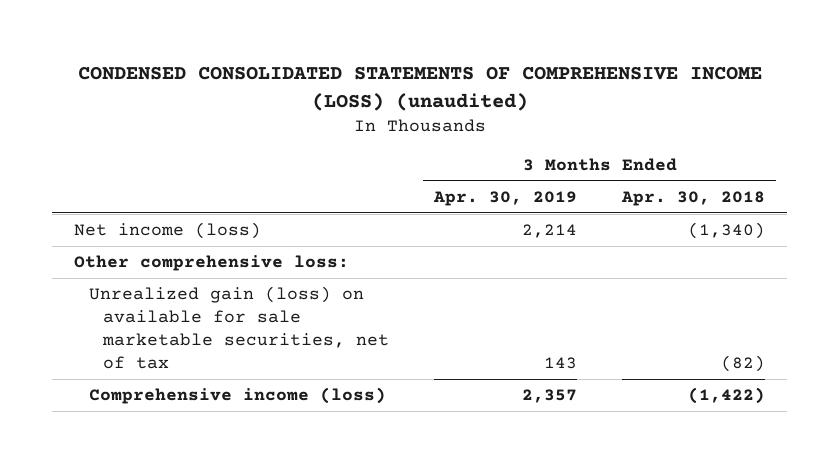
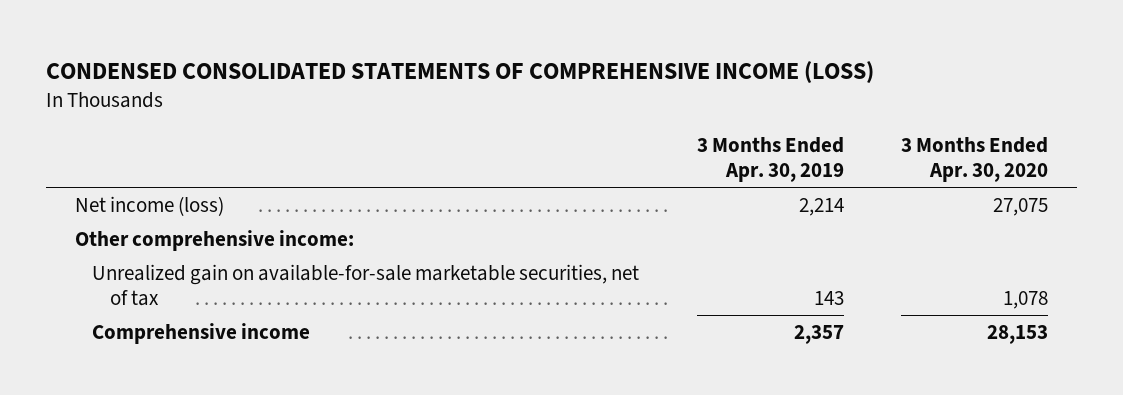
- CONDENSED CONSOLIDATED STATEMENTS OF COMPREHENSIVE INCOME (LOSS) (unaudited)
+ CONDENSED CONSOLIDATED STATEMENTS OF COMPREHENSIVE INCOME (LOSS)
- | 3 Months Ended Apr. 30, 2019 | 3 Months Ended Apr. 30, 2018
+ | 3 Months Ended Apr. 30, 2019 | 3 Months Ended Apr. 30, 2020
- Other comprehensive loss:
- Unrealized gain (loss) on available for sale marketable securities, net of tax | 143 | (82)
- Comprehensive income (loss) | 2,357 | (1,422)
+ Other comprehensive income:
+ Unrealized gain on available-for-sale marketable securities, net of tax | 143 | 1,078
+ Comprehensive income | 2,357 | 28,153

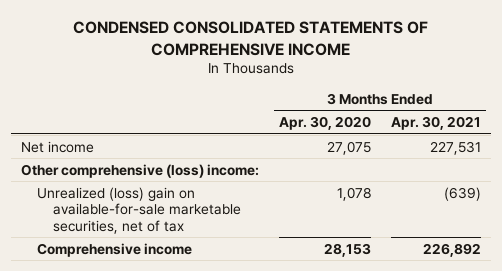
- CONDENSED CONSOLIDATED STATEMENTS OF COMPREHENSIVE INCOME (LOSS)
+ CONDENSED CONSOLIDATED STATEMENTS OF COMPREHENSIVE INCOME
- | 3 Months Ended Apr. 30, 2019 | 3 Months Ended Apr. 30, 2020
+ | 3 Months Ended Apr. 30, 2020 | 3 Months Ended Apr. 30, 2021
- Net income (loss) | 2,214 | 27,075
- Other comprehensive income:
- Unrealized gain on available-for-sale marketable securities, net of tax | 143 | 1,078
+ Net income | 27,075 | 227,531
+ Other comprehensive (loss) income:
+ Unrealized (loss) gain on available-for-sale marketable securities, net of tax | 1,078 | (639)

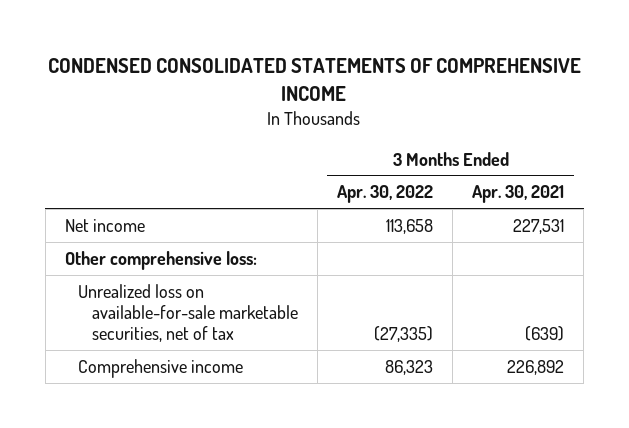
- | 3 Months Ended Apr. 30, 2020 | 3 Months Ended Apr. 30, 2021
+ | 3 Months Ended Apr. 30, 2022 | 3 Months Ended Apr. 30, 2021
- Other comprehensive (loss) income:
- Unrealized (loss) gain on available-for-sale marketable securities, net of tax | 1,078 | (639)
+ Other comprehensive loss:
+ Unrealized loss on available-for-sale marketable securities, net of tax | (27,335) | (639)

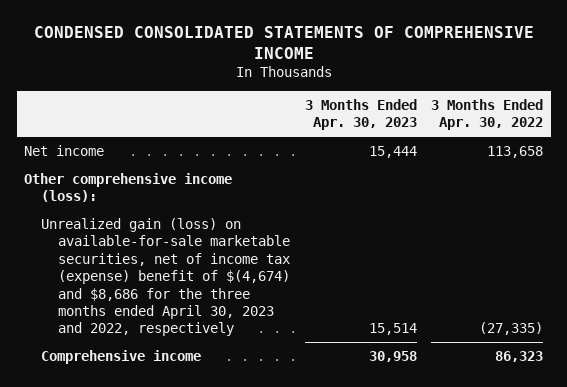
- | 3 Months Ended Apr. 30, 2022 | 3 Months Ended Apr. 30, 2021
+ | 3 Months Ended Apr. 30, 2023 | 3 Months Ended Apr. 30, 2022
- Other comprehensive loss:
- Unrealized loss on available-for-sale marketable securities, net of tax | (27,335) | (639)
+ Other comprehensive income (loss):
+ Unrealized gain (loss) on available-for-sale marketable securities, net of income tax (expense) benefit of $(4,674) and $8,686 for the three months ended April 30, 2023 and 2022, respectively | 15,514 | (27,335)

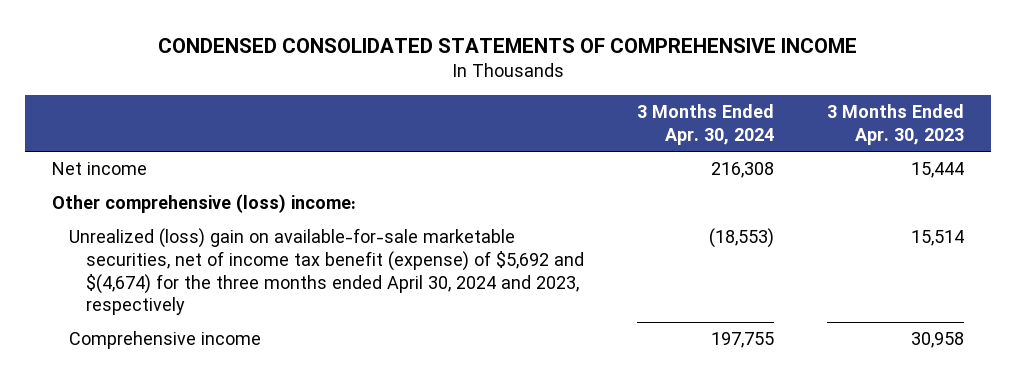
- | 3 Months Ended Apr. 30, 2023 | 3 Months Ended Apr. 30, 2022
+ | 3 Months Ended Apr. 30, 2024 | 3 Months Ended Apr. 30, 2023
- Other comprehensive income (loss):
- Unrealized gain (loss) on available-for-sale marketable securities, net of income tax (expense) benefit of $(4,674) and $8,686 for the three months ended April 30, 2023 and 2022, respectively | 15,514 | (27,335)
+ Other comprehensive (loss) income:
+ Unrealized (loss) gain on available-for-sale marketable securities, net of income tax benefit (expense) of $5,692 and $(4,674) for the three months ended April 30, 2024 and 2023, respectively | (18,553) | 15,514

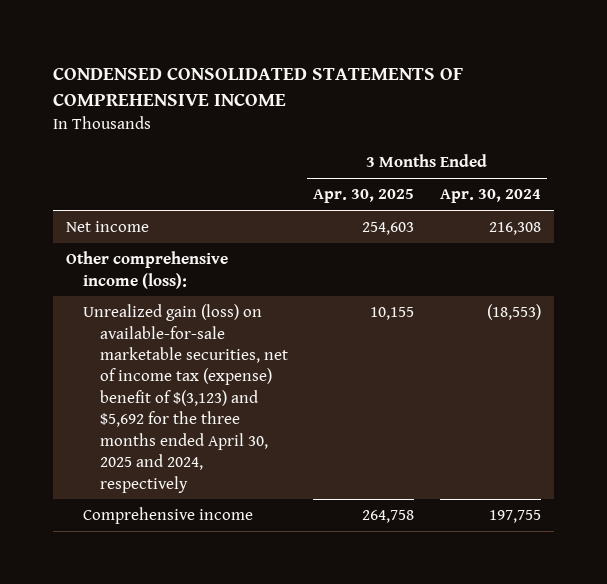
- | 3 Months Ended Apr. 30, 2024 | 3 Months Ended Apr. 30, 2023
+ | 3 Months Ended Apr. 30, 2025 | 3 Months Ended Apr. 30, 2024
- Other comprehensive (loss) income:
- Unrealized (loss) gain on available-for-sale marketable securities, net of income tax benefit (expense) of $5,692 and $(4,674) for the three months ended April 30, 2024 and 2023, respectively | (18,553) | 15,514
+ Other comprehensive income (loss):
+ Unrealized gain (loss) on available-for-sale marketable securities, net of income tax (expense) benefit of $(3,123) and $5,692 for the three months ended April 30, 2025 and 2024, respectively | 10,155 | (18,553)

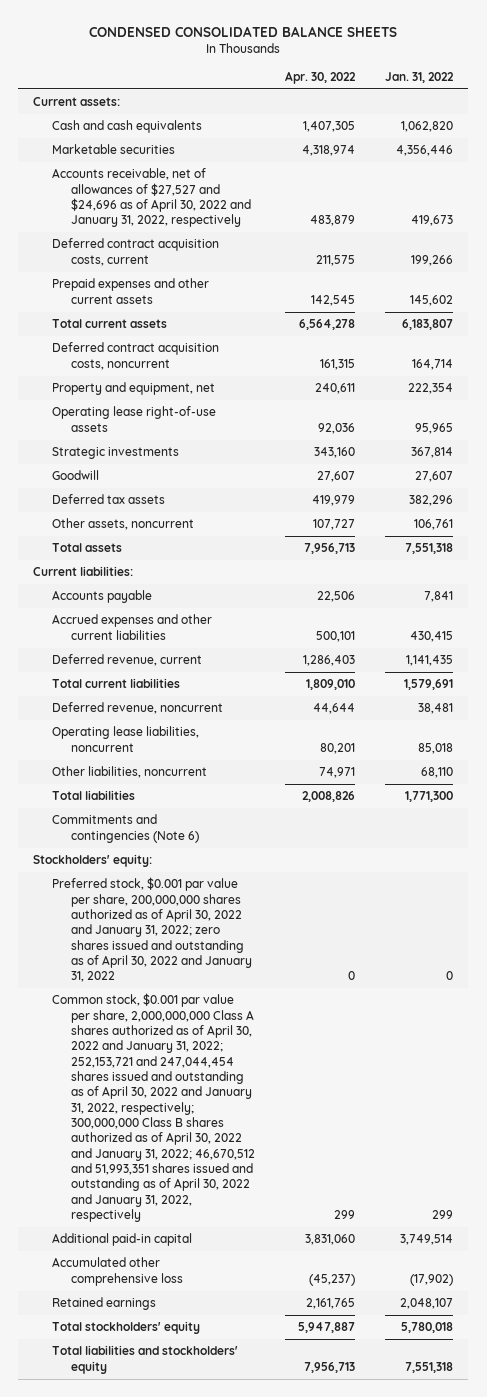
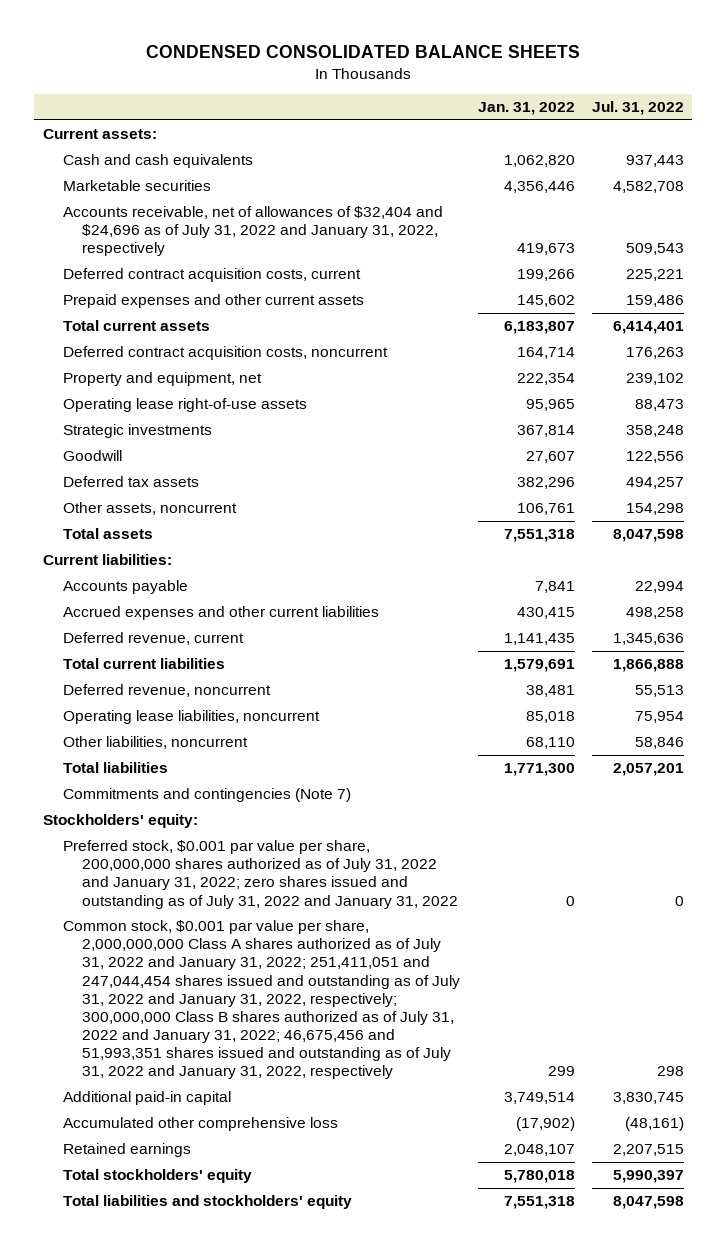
- | Apr. 30, 2022 | Jan. 31, 2022
+ | Jan. 31, 2022 | Jul. 31, 2022
- Accounts receivable, net of allowances of $27,527 and $24,696 as of April 30, 2022 and January 31, 2022, respectively | 483,879 | 419,673
+ Accounts receivable, net of allowances of $32,404 and $24,696 as of July 31, 2022 and January 31, 2022, respectively | 419,673 | 509,543
- Commitments and contingencies (Note 6)
+ Commitments and contingencies (Note 7)
- Preferred stock, $0.001 par value per share, 200,000,000 shares authorized as of April 30, 2022 and January 31, 2022; zero shares issued and outstanding as of April 30, 2022 and January 31, 2022 | 0 | 0
- Common stock, $0.001 par value per share, 2,000,000,000 Class A shares authorized as of April 30, 2022 and January 31, 2022; 252,153,721 and 247,044,454 shares issued and outstanding as of April 30, 2022 and January 31, 2022, respectively; 300,000,000 Class B shares authorized as of April 30, 2022 and January 31, 2022; 46,670,512 and 51,993,351 shares issued and outstanding as of April 30, 2022 and January 31, 2022, respectively | 299 | 299
+ Preferred stock, $0.001 par value per share, 200,000,000 shares authorized as of July 31, 2022 and January 31, 2022; zero shares issued and outstanding as of July 31, 2022 and January 31, 2022 | 0 | 0
+ Common stock, $0.001 par value per share, 2,000,000,000 Class A shares authorized as of July 31, 2022 and January 31, 2022; 251,411,051 and 247,044,454 shares issued and outstanding as of July 31, 2022 and January 31, 2022, respectively; 300,000,000 Class B shares authorized as of July 31, 2022 and January 31, 2022; 46,675,456 and 51,993,351 shares issued and outstanding as of July 31, 2022 and January 31, 2022, respectively | 299 | 298

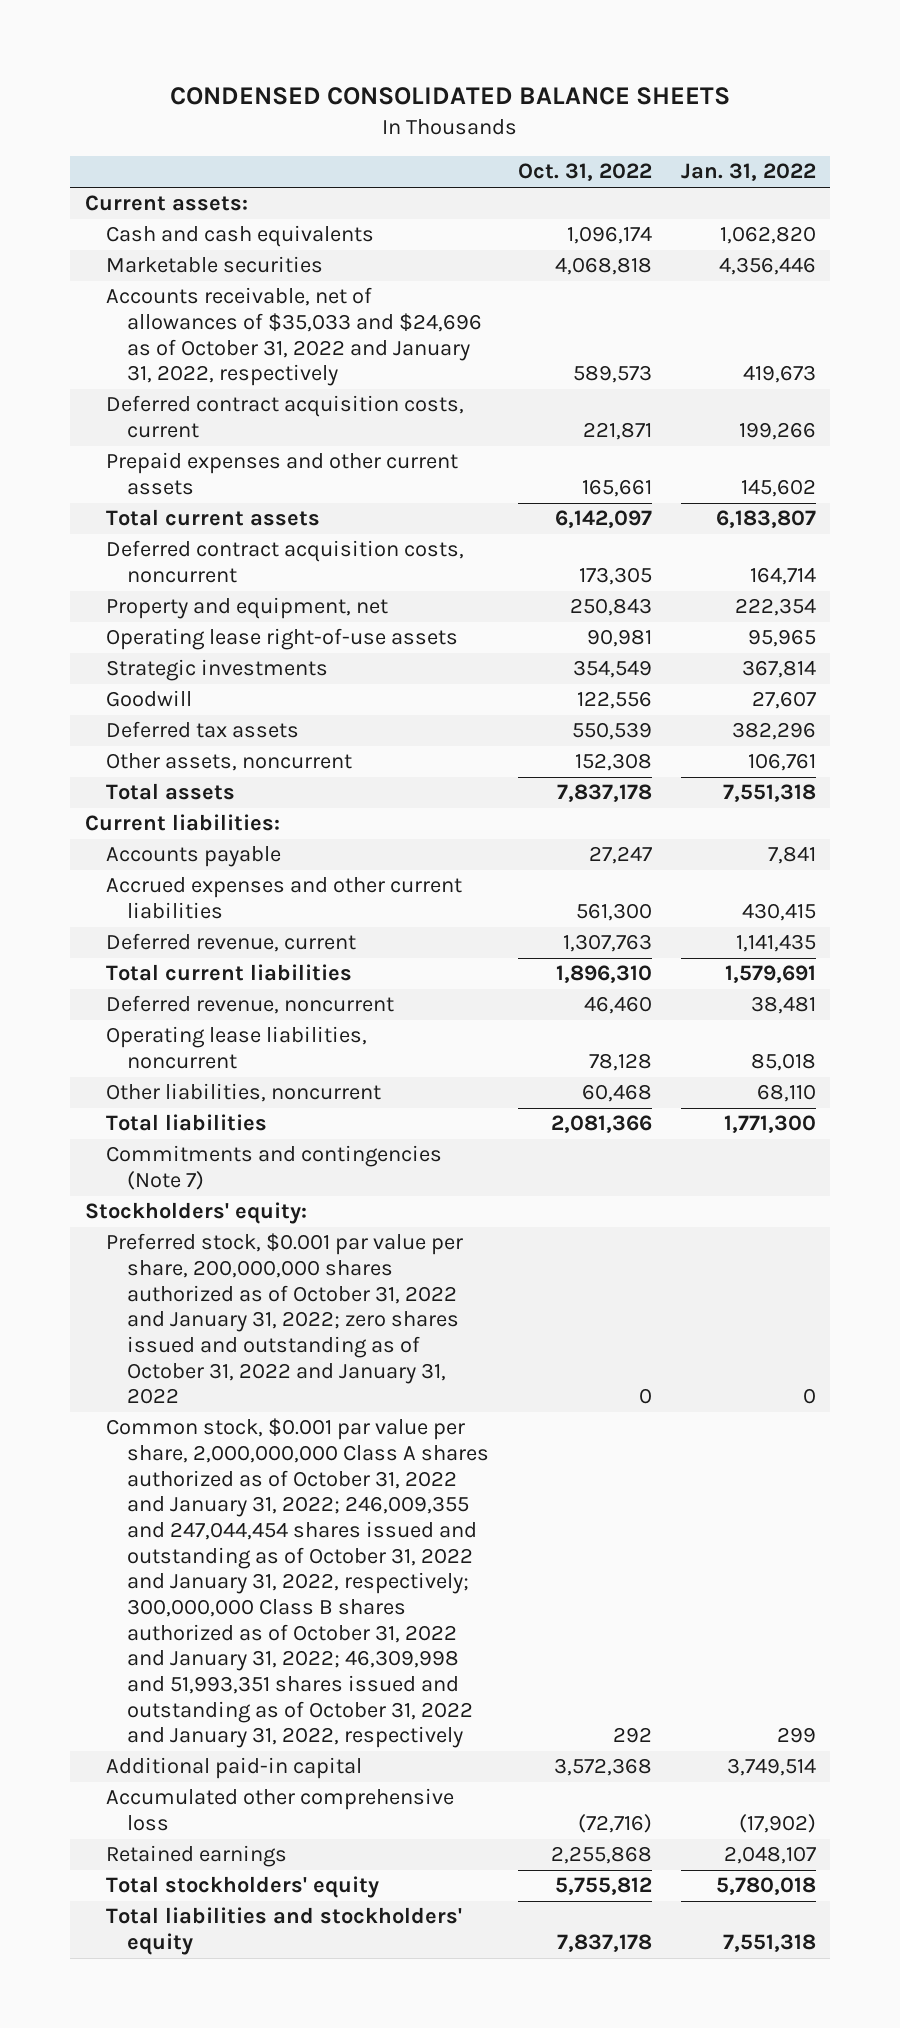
- | Jan. 31, 2022 | Jul. 31, 2022
+ | Oct. 31, 2022 | Jan. 31, 2022
- Accounts receivable, net of allowances of $32,404 and $24,696 as of July 31, 2022 and January 31, 2022, respectively | 419,673 | 509,543
+ Accounts receivable, net of allowances of $35,033 and $24,696 as of October 31, 2022 and January 31, 2022, respectively | 589,573 | 419,673
- Preferred stock, $0.001 par value per share, 200,000,000 shares authorized as of July 31, 2022 and January 31, 2022; zero shares issued and outstanding as of July 31, 2022 and January 31, 2022 | 0 | 0
- Common stock, $0.001 par value per share, 2,000,000,000 Class A shares authorized as of July 31, 2022 and January 31, 2022; 251,411,051 and 247,044,454 shares issued and outstanding as of July 31, 2022 and January 31, 2022, respectively; 300,000,000 Class B shares authorized as of July 31, 2022 and January 31, 2022; 46,675,456 and 51,993,351 shares issued and outstanding as of July 31, 2022 and January 31, 2022, respectively | 299 | 298
+ Preferred stock, $0.001 par value per share, 200,000,000 shares authorized as of October 31, 2022 and January 31, 2022; zero shares issued and outstanding as of October 31, 2022 and January 31, 2022 | 0 | 0
+ Common stock, $0.001 par value per share, 2,000,000,000 Class A shares authorized as of October 31, 2022 and January 31, 2022; 246,009,355 and 247,044,454 shares issued and outstanding as of October 31, 2022 and January 31, 2022, respectively; 300,000,000 Class B shares authorized as of October 31, 2022 and January 31, 2022; 46,309,998 and 51,993,351 shares issued and outstanding as of October 31, 2022 and January 31, 2022, respectively | 292 | 299

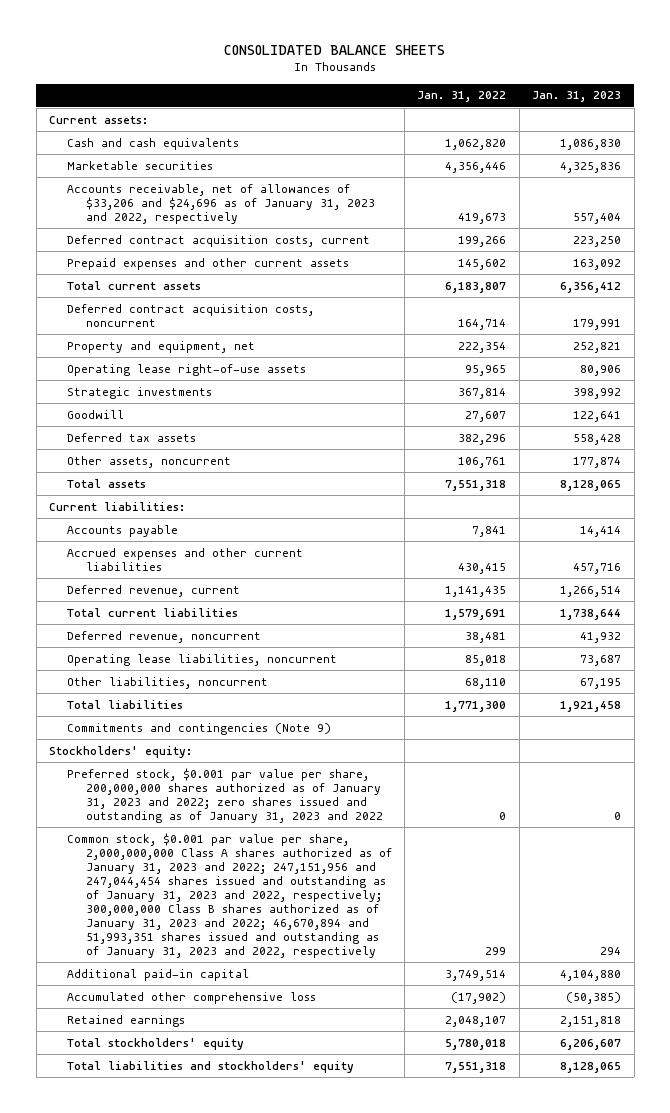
- CONDENSED CONSOLIDATED BALANCE SHEETS
+ CONSOLIDATED BALANCE SHEETS
- | Oct. 31, 2022 | Jan. 31, 2022
+ | Jan. 31, 2022 | Jan. 31, 2023
- Accounts receivable, net of allowances of $35,033 and $24,696 as of October 31, 2022 and January 31, 2022, respectively | 589,573 | 419,673
+ Accounts receivable, net of allowances of $33,206 and $24,696 as of January 31, 2023 and 2022, respectively | 419,673 | 557,404
- Commitments and contingencies (Note 7)
+ Commitments and contingencies (Note 9)
- Preferred stock, $0.001 par value per share, 200,000,000 shares authorized as of October 31, 2022 and January 31, 2022; zero shares issued and outstanding as of October 31, 2022 and January 31, 2022 | 0 | 0
- Common stock, $0.001 par value per share, 2,000,000,000 Class A shares authorized as of October 31, 2022 and January 31, 2022; 246,009,355 and 247,044,454 shares issued and outstanding as of October 31, 2022 and January 31, 2022, respectively; 300,000,000 Class B shares authorized as of October 31, 2022 and January 31, 2022; 46,309,998 and 51,993,351 shares issued and outstanding as of October 31, 2022 and January 31, 2022, respectively | 292 | 299
+ Preferred stock, $0.001 par value per share, 200,000,000 shares authorized as of January 31, 2023 and 2022; zero shares issued and outstanding as of January 31, 2023 and 2022 | 0 | 0
+ Common stock, $0.001 par value per share, 2,000,000,000 Class A shares authorized as of January 31, 2023 and 2022; 247,151,956 and 247,044,454 shares issued and outstanding as of January 31, 2023 and 2022, respectively; 300,000,000 Class B shares authorized as of January 31, 2023 and 2022; 46,670,894 and 51,993,351 shares issued and outstanding as of January 31, 2023 and 2022, respectively | 299 | 294

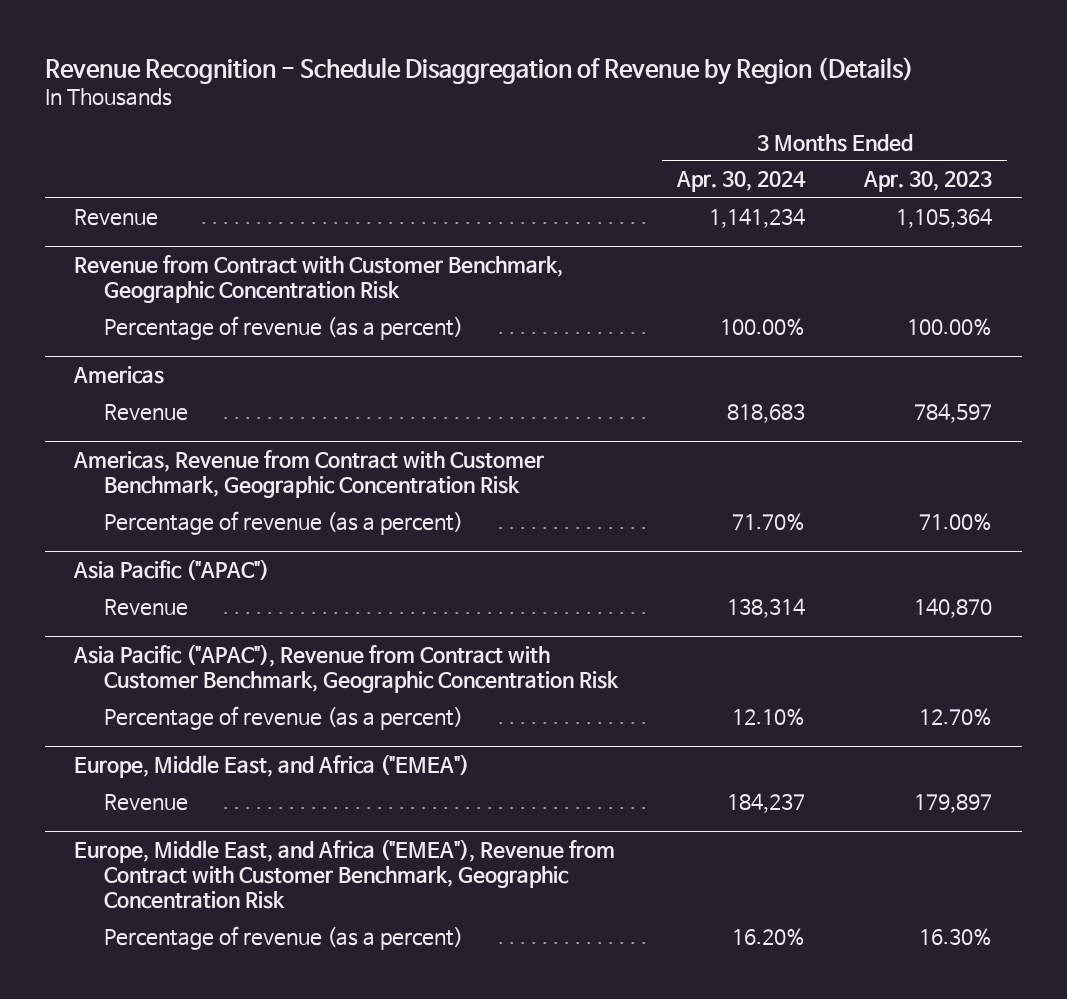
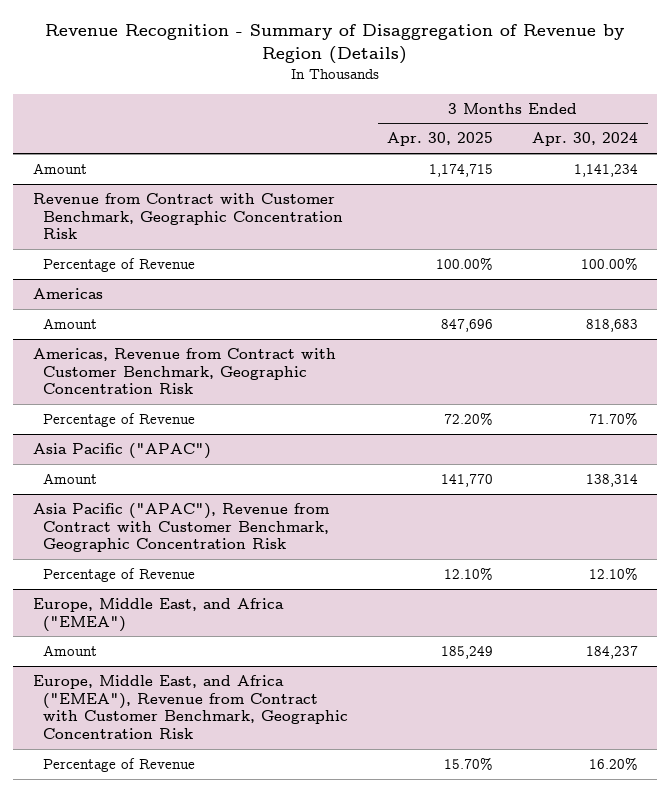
- Revenue Recognition - Schedule Disaggregation of Revenue by Region (Details)
+ Revenue Recognition - Summary of Disaggregation of Revenue by Region (Details)
- | 3 Months Ended Apr. 30, 2024 | 3 Months Ended Apr. 30, 2023
+ | 3 Months Ended Apr. 30, 2025 | 3 Months Ended Apr. 30, 2024
- Revenue | 1,141,234 | 1,105,364
+ Amount | 1,174,715 | 1,141,234
@ Revenue from Contract with Customer Benchmark, Geographic Concentration Risk
- Percentage of revenue (as a percent) | 100.00% | 100.00%
+ Percentage of Revenue | 100.00% | 100.00%
@ Americas
- Revenue | 818,683 | 784,597
+ Amount | 847,696 | 818,683
@ Americas, Revenue from Contract with Customer Benchmark, Geographic Concentration Risk
- Percentage of revenue (as a percent) | 71.70% | 71.00%
+ Percentage of Revenue | 72.20% | 71.70%
@ Asia Pacific ("APAC")
- Revenue | 138,314 | 140,870
+ Amount | 141,770 | 138,314
@ Asia Pacific ("APAC"), Revenue from Contract with Customer Benchmark, Geographic Concentration Risk
- Percentage of revenue (as a percent) | 12.10% | 12.70%
+ Percentage of Revenue | 12.10% | 12.10%
@ Europe, Middle East, and Africa ("EMEA")
- Revenue | 184,237 | 179,897
+ Amount | 185,249 | 184,237
@ Europe, Middle East, and Africa ("EMEA"), Revenue from Contract with Customer Benchmark, Geographic Concentration Risk
- Percentage of revenue (as a percent) | 16.20% | 16.30%
+ Percentage of Revenue | 15.70% | 16.20%

